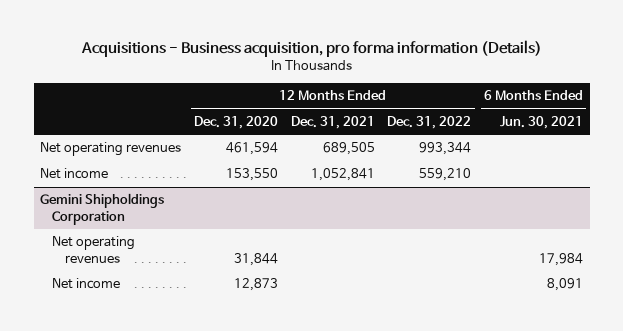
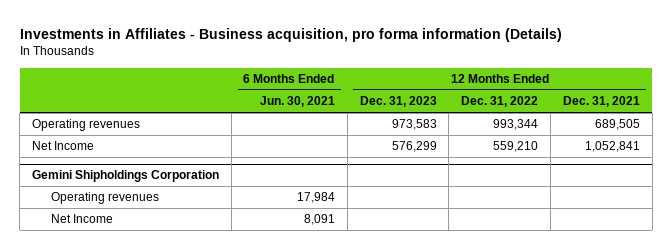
- Acquisitions - Business acquisition, pro forma information (Details)
+ Investments in Affiliates - Business acquisition, pro forma information (Details)
- | 12 Months Ended Dec. 31, 2020 | 12 Months Ended Dec. 31, 2021 | 12 Months Ended Dec. 31, 2022 | 6 Months Ended Jun. 30, 2021
+ | 6 Months Ended Jun. 30, 2021 | 12 Months Ended Dec. 31, 2023 | 12 Months Ended Dec. 31, 2022 | 12 Months Ended Dec. 31, 2021
- Net operating revenues | 461,594 | 689,505 | 993,344 |
- Net income | 153,550 | 1,052,841 | 559,210 |
+ Operating revenues | | 973,583 | 993,344 | 689,505
+ Net Income | | 576,299 | 559,210 | 1,052,841
@ Gemini Shipholdings Corporation
- Net operating revenues | 31,844 | | | 17,984
- Net income | 12,873 | | | 8,091
+ Operating revenues | 17,984 | | |
+ Net Income | 8,091 | | |

